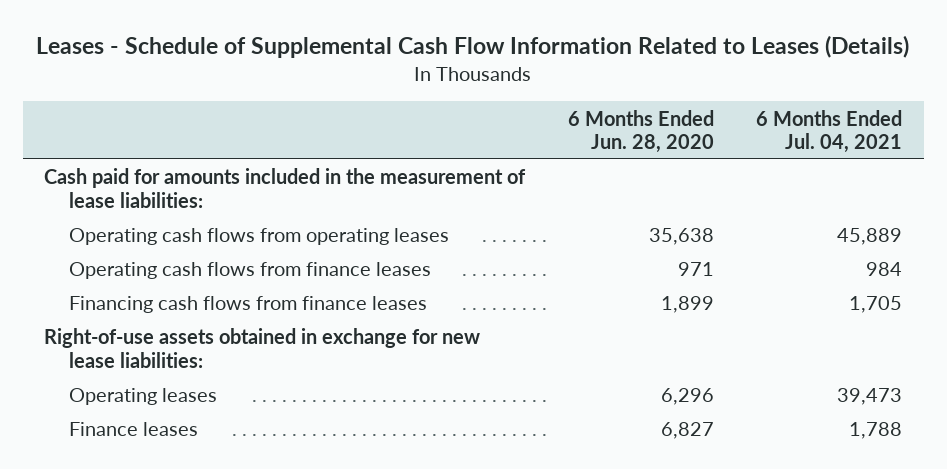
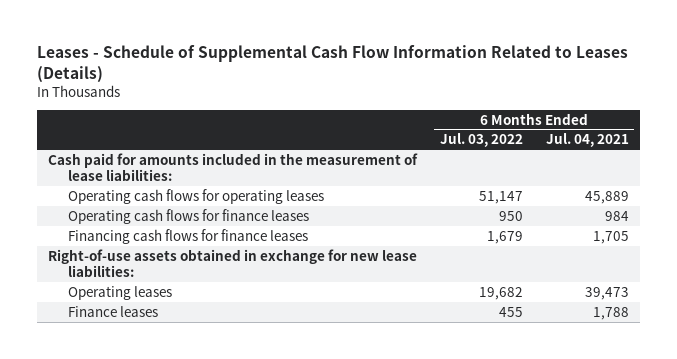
- | 6 Months Ended Jun. 28, 2020 | 6 Months Ended Jul. 04, 2021
+ | 6 Months Ended Jul. 03, 2022 | 6 Months Ended Jul. 04, 2021
- Operating cash flows from operating leases | 35,638 | 45,889
- Operating cash flows from finance leases | 971 | 984
- Financing cash flows from finance leases | 1,899 | 1,705
+ Operating cash flows for operating leases | 51,147 | 45,889
+ Operating cash flows for finance leases | 950 | 984
+ Financing cash flows for finance leases | 1,679 | 1,705

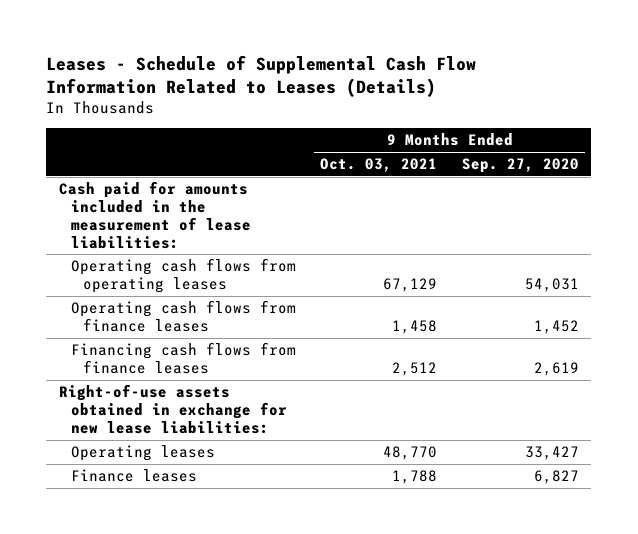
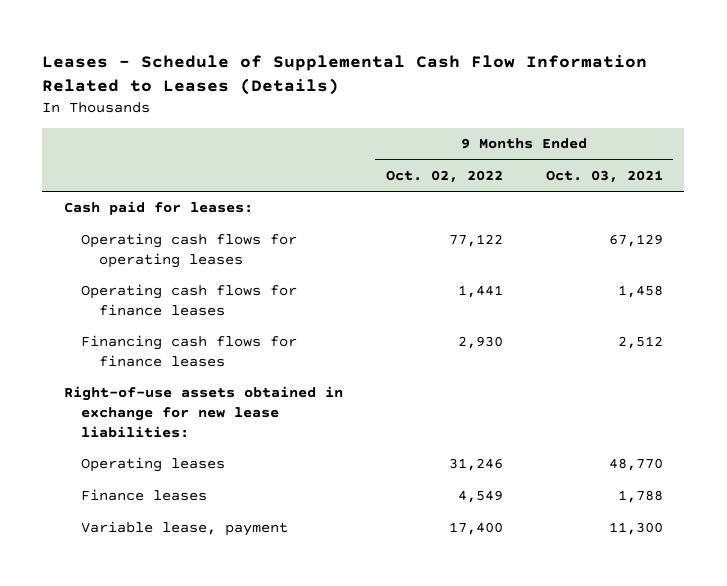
- | 9 Months Ended Oct. 03, 2021 | 9 Months Ended Sep. 27, 2020
+ | 9 Months Ended Oct. 02, 2022 | 9 Months Ended Oct. 03, 2021
- Cash paid for amounts included in the measurement of lease liabilities:
- Operating cash flows from operating leases | 67,129 | 54,031
- Operating cash flows from finance leases | 1,458 | 1,452
- Financing cash flows from finance leases | 2,512 | 2,619
+ Cash paid for leases:
+ Operating cash flows for operating leases | 77,122 | 67,129
+ Operating cash flows for finance leases | 1,441 | 1,458
+ Financing cash flows for finance leases | 2,930 | 2,512
+ Variable lease, payment | 17,400 | 11,300

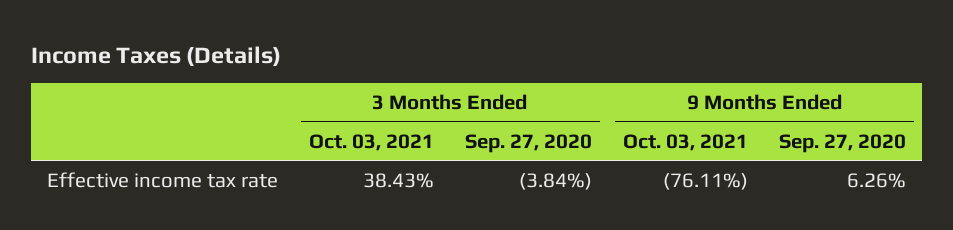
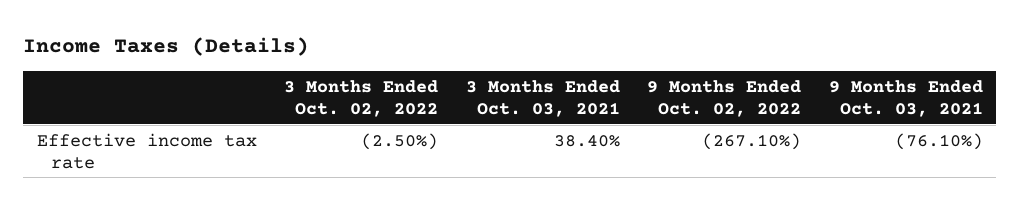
- | 3 Months Ended Oct. 03, 2021 | 3 Months Ended Sep. 27, 2020 | 9 Months Ended Oct. 03, 2021 | 9 Months Ended Sep. 27, 2020
+ | 3 Months Ended Oct. 02, 2022 | 3 Months Ended Oct. 03, 2021 | 9 Months Ended Oct. 02, 2022 | 9 Months Ended Oct. 03, 2021
- Effective income tax rate | 38.43% | (3.84%) | (76.11%) | 6.26%
+ Effective income tax rate | (2.50%) | 38.40% | (267.10%) | (76.10%)

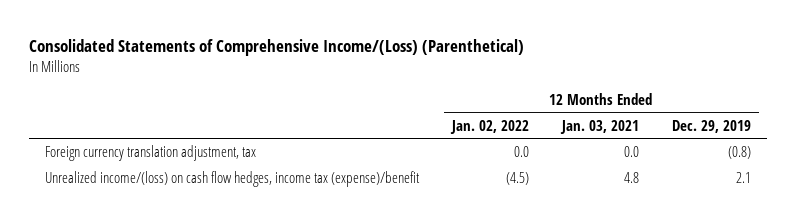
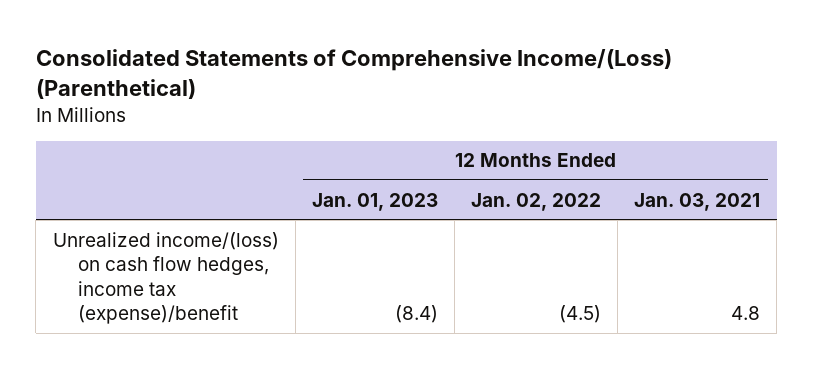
- | 12 Months Ended Jan. 02, 2022 | 12 Months Ended Jan. 03, 2021 | 12 Months Ended Dec. 29, 2019
+ | 12 Months Ended Jan. 01, 2023 | 12 Months Ended Jan. 02, 2022 | 12 Months Ended Jan. 03, 2021
- Foreign currency translation adjustment, tax | 0.0 | 0.0 | (0.8)

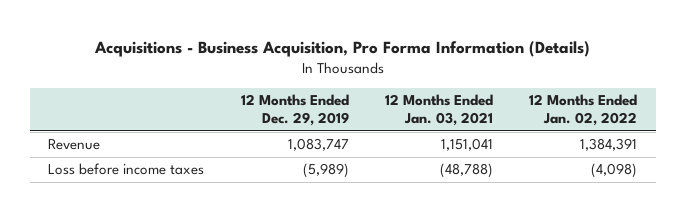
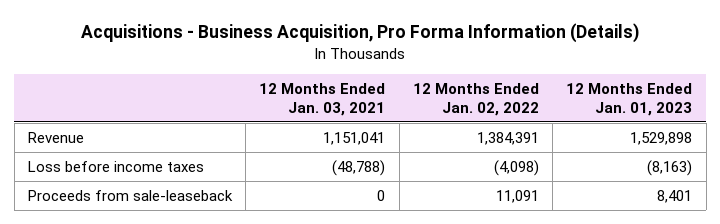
- | 12 Months Ended Dec. 29, 2019 | 12 Months Ended Jan. 03, 2021 | 12 Months Ended Jan. 02, 2022
+ | 12 Months Ended Jan. 03, 2021 | 12 Months Ended Jan. 02, 2022 | 12 Months Ended Jan. 01, 2023
+ Proceeds from sale-leaseback | 0 | 11,091 | 8,401

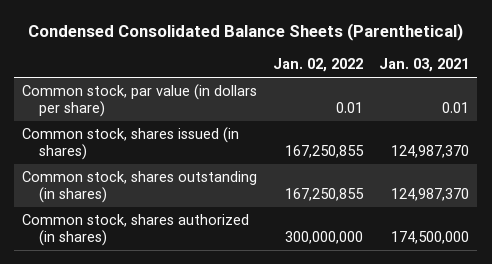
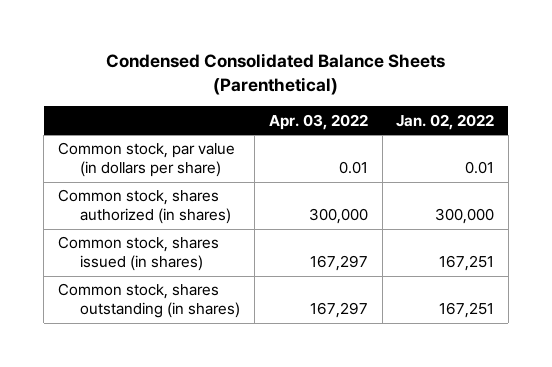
- | Jan. 02, 2022 | Jan. 03, 2021
+ | Apr. 03, 2022 | Jan. 02, 2022
- Common stock, shares issued (in shares) | 167,250,855 | 124,987,370
- Common stock, shares outstanding (in shares) | 167,250,855 | 124,987,370
- Common stock, shares authorized (in shares) | 300,000,000 | 174,500,000
+ Common stock, shares authorized (in shares) | 300,000 | 300,000
+ Common stock, shares issued (in shares) | 167,297 | 167,251
+ Common stock, shares outstanding (in shares) | 167,297 | 167,251

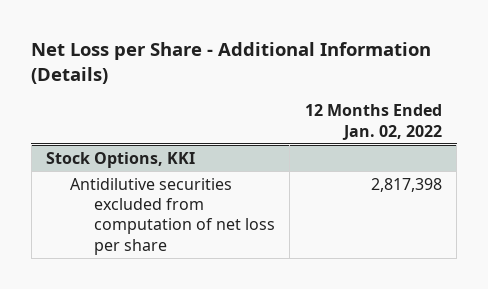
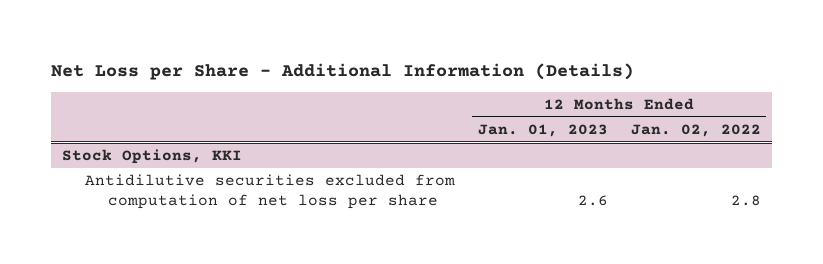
- | 12 Months Ended Jan. 02, 2022
+ | 12 Months Ended Jan. 01, 2023 | 12 Months Ended Jan. 02, 2022
@ Stock Options, KKI
- Antidilutive securities excluded from computation of net loss per share | 2,817,398
+ Antidilutive securities excluded from computation of net loss per share | 2.6 | 2.8

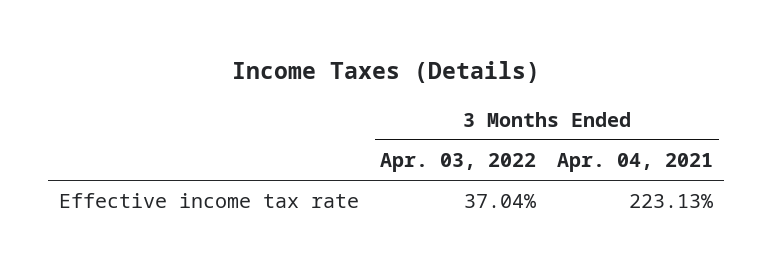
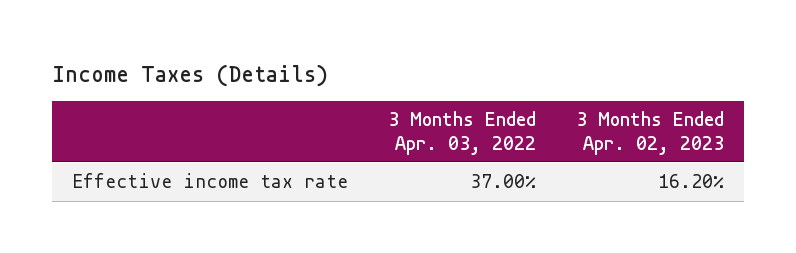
- | 3 Months Ended Apr. 03, 2022 | 3 Months Ended Apr. 04, 2021
+ | 3 Months Ended Apr. 03, 2022 | 3 Months Ended Apr. 02, 2023
- Effective income tax rate | 37.04% | 223.13%
+ Effective income tax rate | 37.00% | 16.20%

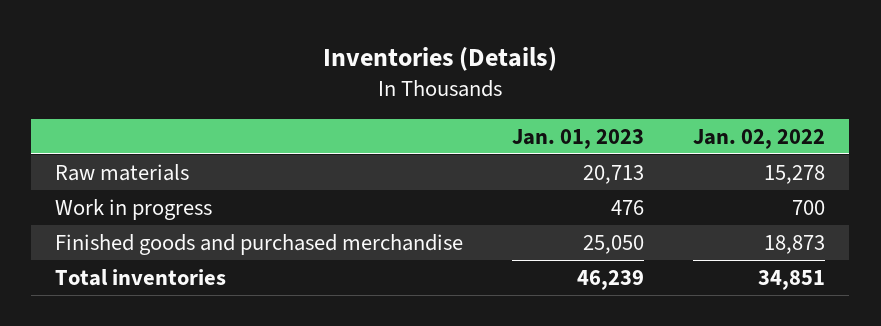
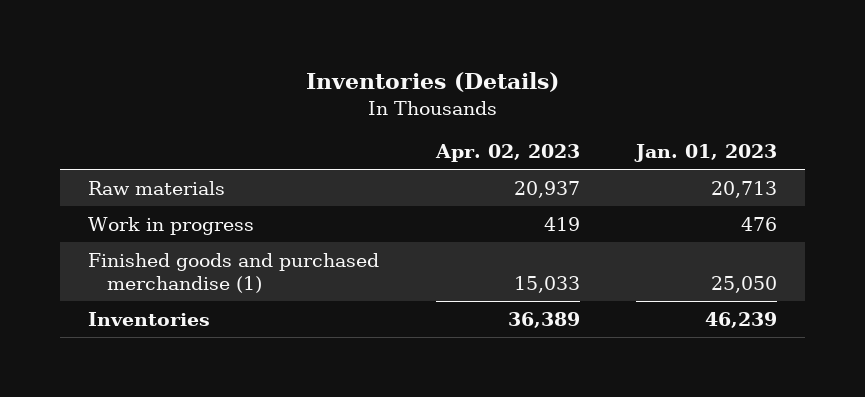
- | Jan. 01, 2023 | Jan. 02, 2022
+ | Apr. 02, 2023 | Jan. 01, 2023
- Finished goods and purchased merchandise | 25,050 | 18,873
- Total inventories | 46,239 | 34,851
+ Finished goods and purchased merchandise (1) | 15,033 | 25,050
+ Inventories | 36,389 | 46,239

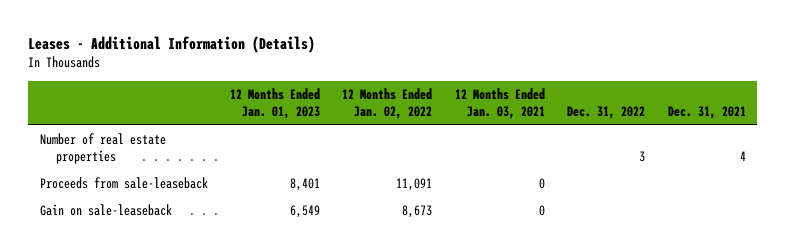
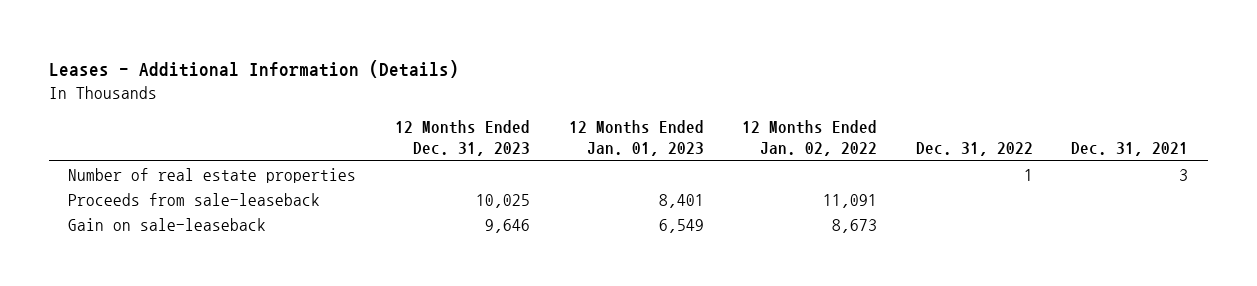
- | 12 Months Ended Jan. 01, 2023 | 12 Months Ended Jan. 02, 2022 | 12 Months Ended Jan. 03, 2021 | Dec. 31, 2022 | Dec. 31, 2021
+ | 12 Months Ended Dec. 31, 2023 | 12 Months Ended Jan. 01, 2023 | 12 Months Ended Jan. 02, 2022 | Dec. 31, 2022 | Dec. 31, 2021
- Number of real estate properties | | | | 3 | 4
+ Number of real estate properties | | | | 1 | 3

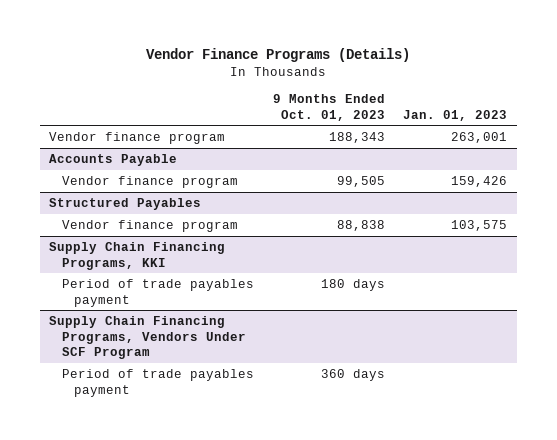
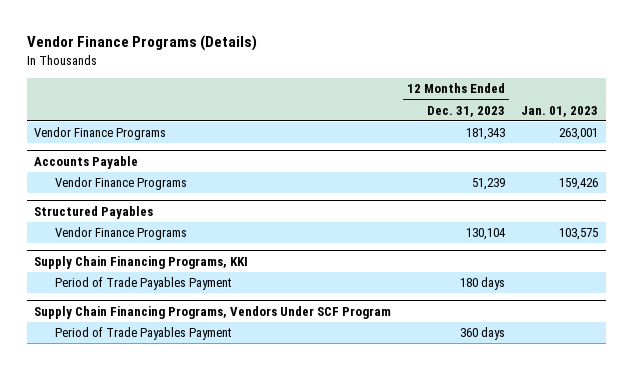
- | 9 Months Ended Oct. 01, 2023 | Jan. 01, 2023
+ | 12 Months Ended Dec. 31, 2023 | Jan. 01, 2023
- Vendor finance program | 188,343 | 263,001
+ Vendor Finance Programs | 181,343 | 263,001
@ Accounts Payable
- Vendor finance program | 99,505 | 159,426
+ Vendor Finance Programs | 51,239 | 159,426
@ Structured Payables
- Vendor finance program | 88,838 | 103,575
+ Vendor Finance Programs | 130,104 | 103,575
@ Supply Chain Financing Programs, KKI
- Period of trade payables payment | 180 days |
+ Period of Trade Payables Payment | 180 days |
@ Supply Chain Financing Programs, Vendors Under SCF Program
- Period of trade payables payment | 360 days |
+ Period of Trade Payables Payment | 360 days |

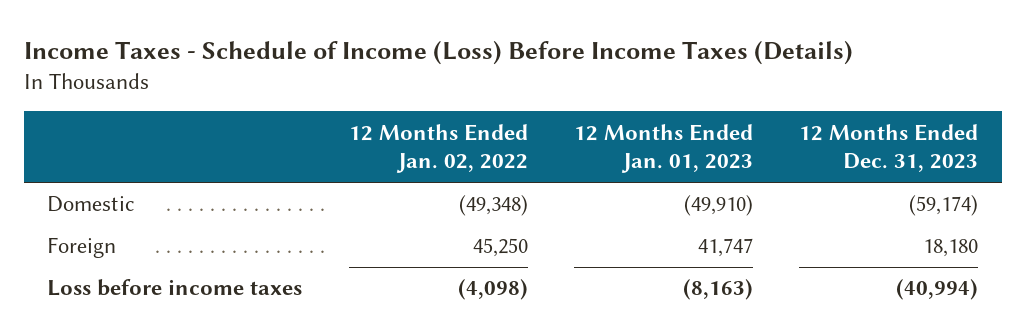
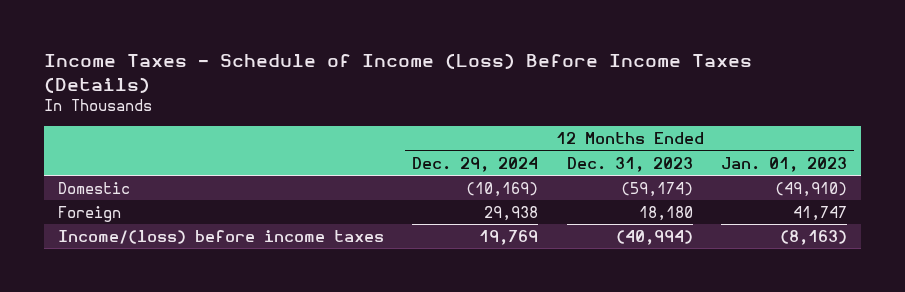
- | 12 Months Ended Jan. 02, 2022 | 12 Months Ended Jan. 01, 2023 | 12 Months Ended Dec. 31, 2023
+ | 12 Months Ended Dec. 29, 2024 | 12 Months Ended Dec. 31, 2023 | 12 Months Ended Jan. 01, 2023
- Loss before income taxes | (4,098) | (8,163) | (40,994)
+ Income/(loss) before income taxes | 19,769 | (40,994) | (8,163)

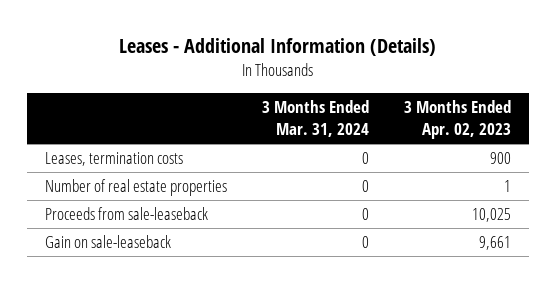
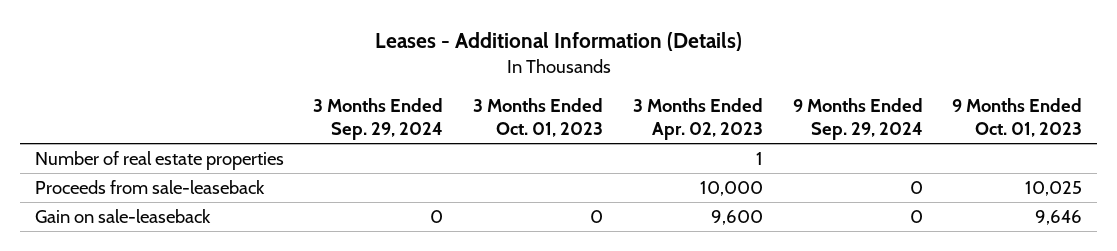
- | 3 Months Ended Mar. 31, 2024 | 3 Months Ended Apr. 02, 2023
+ | 3 Months Ended Sep. 29, 2024 | 3 Months Ended Oct. 01, 2023 | 3 Months Ended Apr. 02, 2023 | 9 Months Ended Sep. 29, 2024 | 9 Months Ended Oct. 01, 2023
- Leases, termination costs | 0 | 900
- Proceeds from sale-leaseback | 0 | 10,025
- Gain on sale-leaseback | 0 | 9,661
+ Proceeds from sale-leaseback | | | 10,000 | 0 | 10,025
+ Gain on sale-leaseback | 0 | 0 | 9,600 | 0 | 9,646

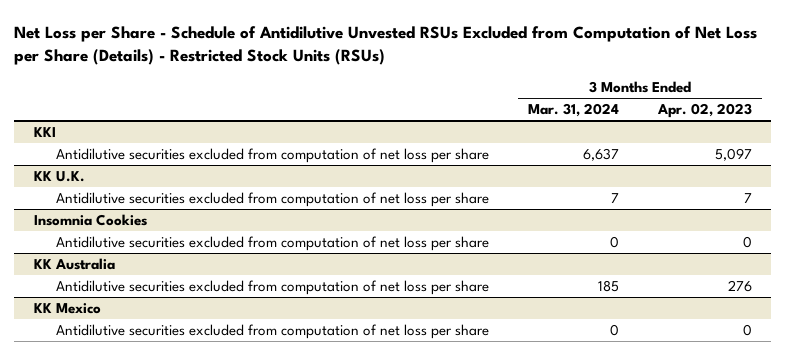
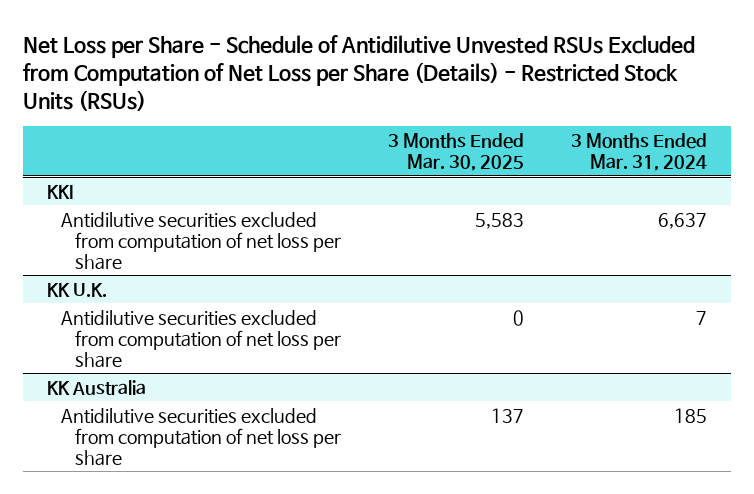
- | 3 Months Ended Mar. 31, 2024 | 3 Months Ended Apr. 02, 2023
+ | 3 Months Ended Mar. 30, 2025 | 3 Months Ended Mar. 31, 2024
- Insomnia Cookies
- Antidilutive securities excluded from computation of net loss per share | 0 | 0
- KK Mexico
- Antidilutive securities excluded from computation of net loss per share | 0 | 0

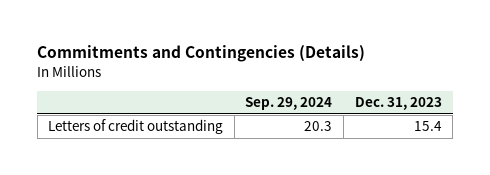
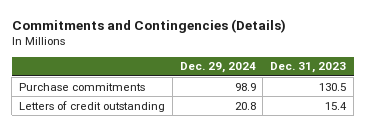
- | Sep. 29, 2024 | Dec. 31, 2023
+ | Dec. 29, 2024 | Dec. 31, 2023
+ Purchase commitments | 98.9 | 130.5

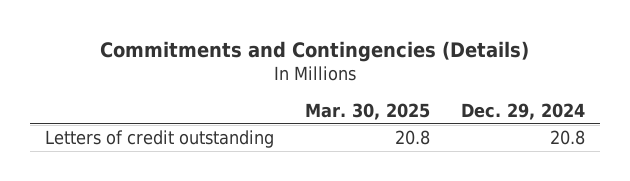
- | Dec. 29, 2024 | Dec. 31, 2023
+ | Mar. 30, 2025 | Dec. 29, 2024
- Purchase commitments | 98.9 | 130.5

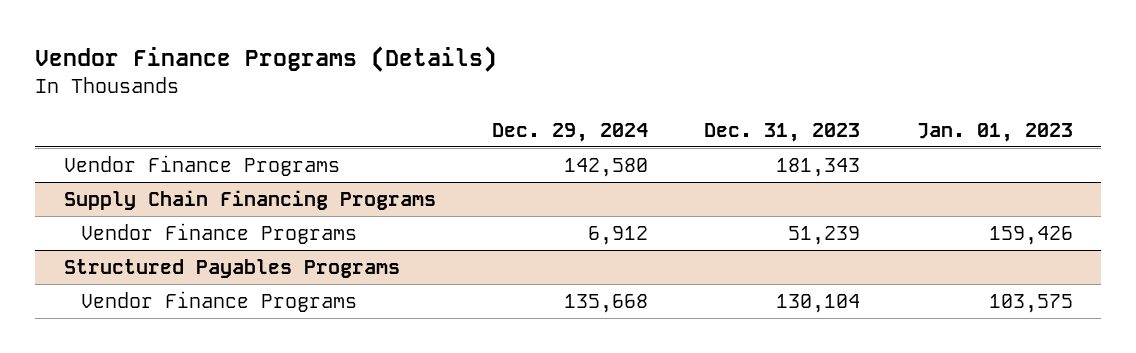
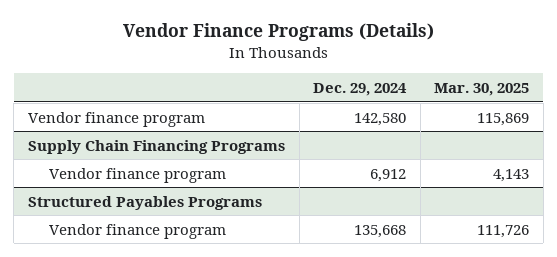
- | Dec. 29, 2024 | Dec. 31, 2023 | Jan. 01, 2023
+ | Dec. 29, 2024 | Mar. 30, 2025
- Vendor Finance Programs | 142,580 | 181,343 |
+ Vendor finance program | 142,580 | 115,869
@ Supply Chain Financing Programs
- Vendor Finance Programs | 6,912 | 51,239 | 159,426
+ Vendor finance program | 6,912 | 4,143
@ Structured Payables Programs
- Vendor Finance Programs | 135,668 | 130,104 | 103,575
+ Vendor finance program | 135,668 | 111,726

